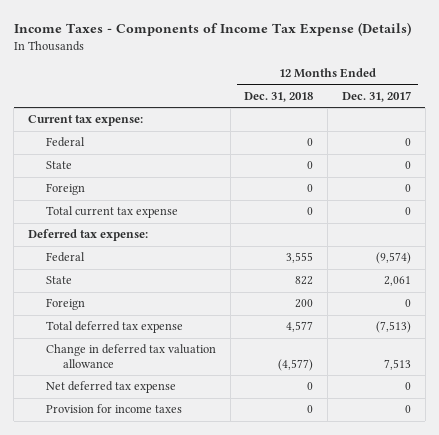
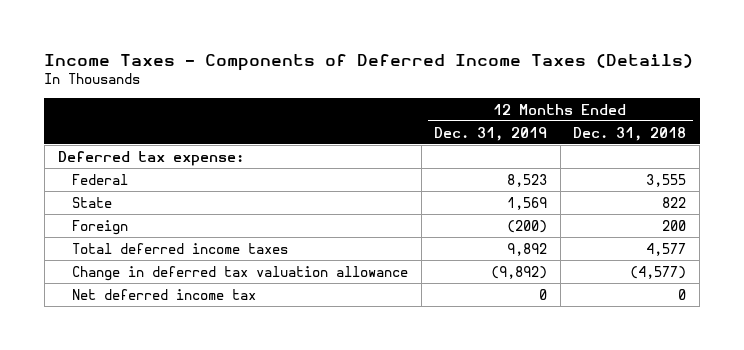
- Income Taxes - Components of Income Tax Expense (Details)
+ Income Taxes - Components of Deferred Income Taxes (Details)
- | 12 Months Ended Dec. 31, 2018 | 12 Months Ended Dec. 31, 2017
+ | 12 Months Ended Dec. 31, 2019 | 12 Months Ended Dec. 31, 2018
- Current tax expense:
- Federal | 0 | 0
- State | 0 | 0
- Foreign | 0 | 0
- Total current tax expense | 0 | 0
- Total deferred tax expense | 4,577 | (7,513)
+ Total deferred income taxes | 9,892 | 4,577
- Net deferred tax expense | 0 | 0
- Provision for income taxes | 0 | 0
+ Net deferred income tax | 0 | 0

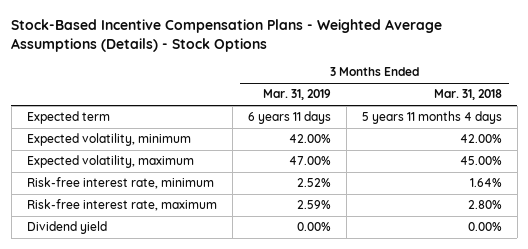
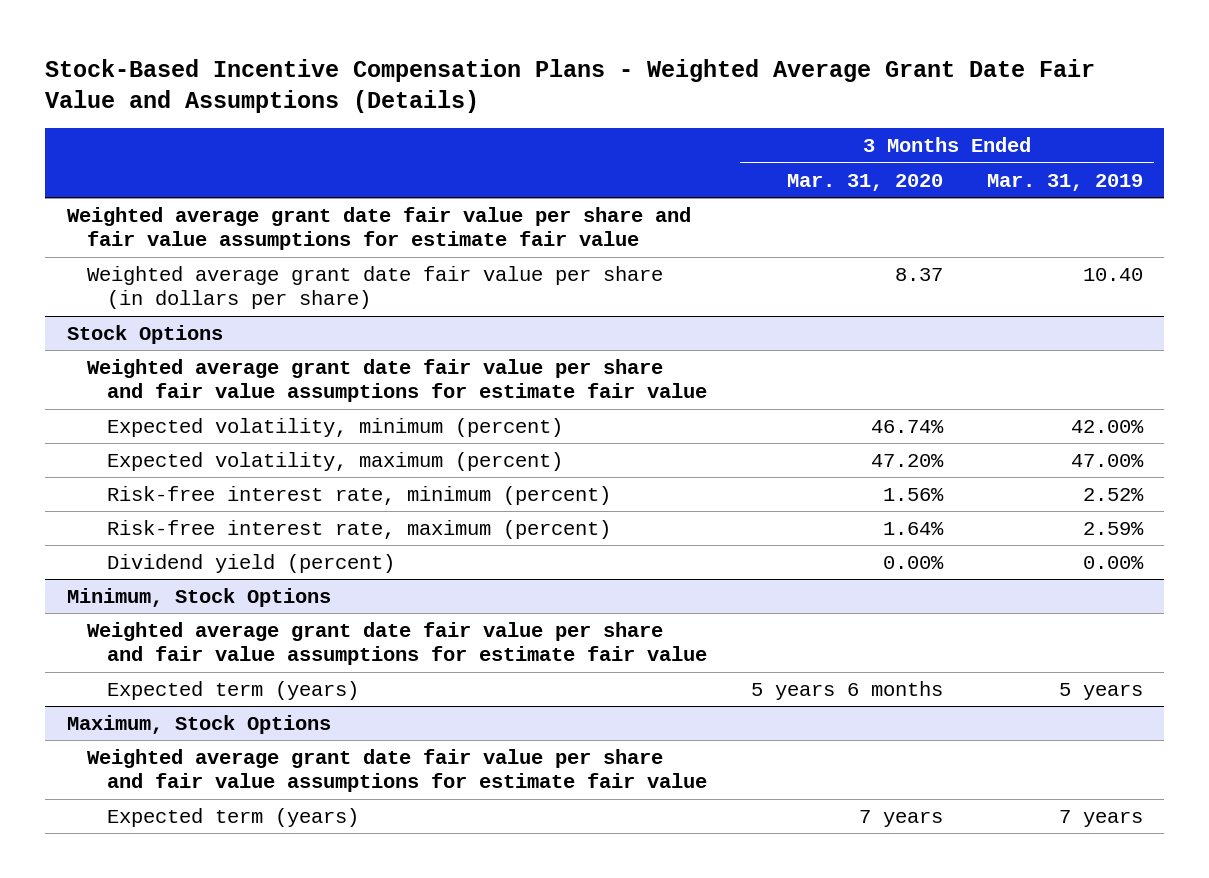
- Stock-Based Incentive Compensation Plans - Weighted Average Assumptions (Details) - Stock Options
+ Stock-Based Incentive Compensation Plans - Weighted Average Grant Date Fair Value and Assumptions (Details)
- | 3 Months Ended Mar. 31, 2019 | 3 Months Ended Mar. 31, 2018
+ | 3 Months Ended Mar. 31, 2020 | 3 Months Ended Mar. 31, 2019
- Expected term | 6 years 11 days | 5 years 11 months 4 days
- Expected volatility, minimum | 42.00% | 42.00%
- Expected volatility, maximum | 47.00% | 45.00%
- Risk-free interest rate, minimum | 2.52% | 1.64%
- Risk-free interest rate, maximum | 2.59% | 2.80%
- Dividend yield | 0.00% | 0.00%
+ Weighted average grant date fair value per share and fair value assumptions for estimate fair value
+ Weighted average grant date fair value per share (in dollars per share) | 8.37 | 10.40
+ Stock Options
+ Weighted average grant date fair value per share and fair value assumptions for estimate fair value
+ Expected volatility, minimum (percent) | 46.74% | 42.00%
+ Expected volatility, maximum (percent) | 47.20% | 47.00%
+ Risk-free interest rate, minimum (percent) | 1.56% | 2.52%
+ Risk-free interest rate, maximum (percent) | 1.64% | 2.59%
+ Dividend yield (percent) | 0.00% | 0.00%
+ Minimum, Stock Options
+ Weighted average grant date fair value per share and fair value assumptions for estimate fair value
+ Expected term (years) | 5 years 6 months | 5 years
+ Maximum, Stock Options
+ Weighted average grant date fair value per share and fair value assumptions for estimate fair value
+ Expected term (years) | 7 years | 7 years

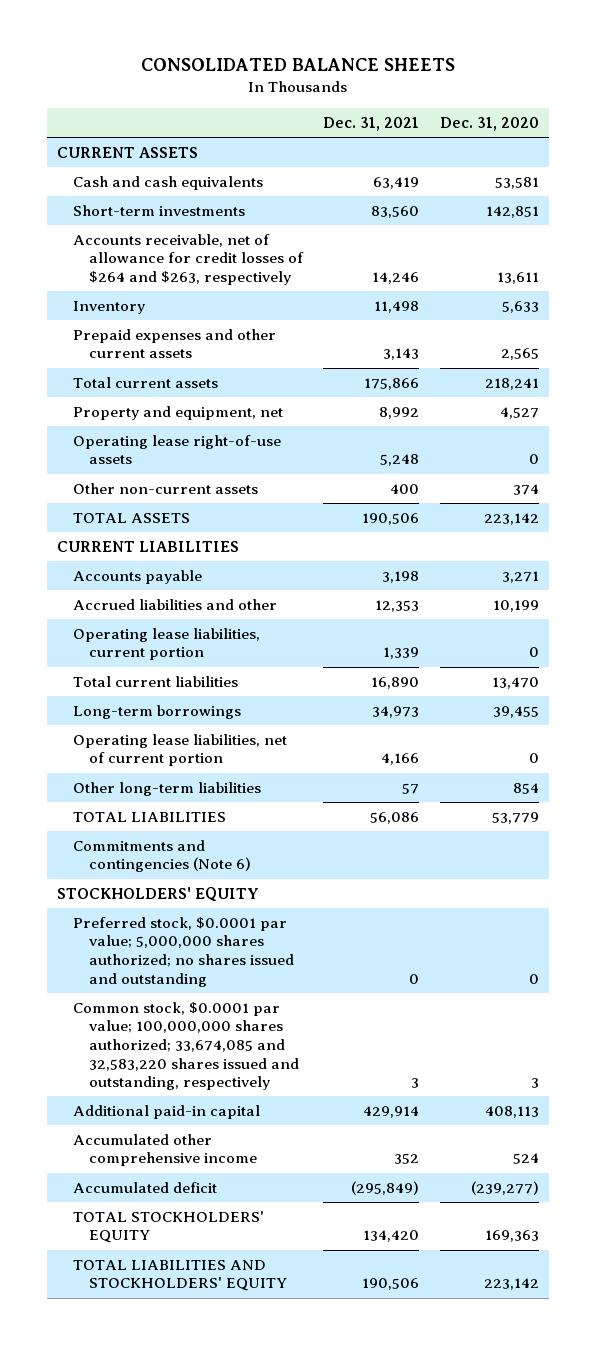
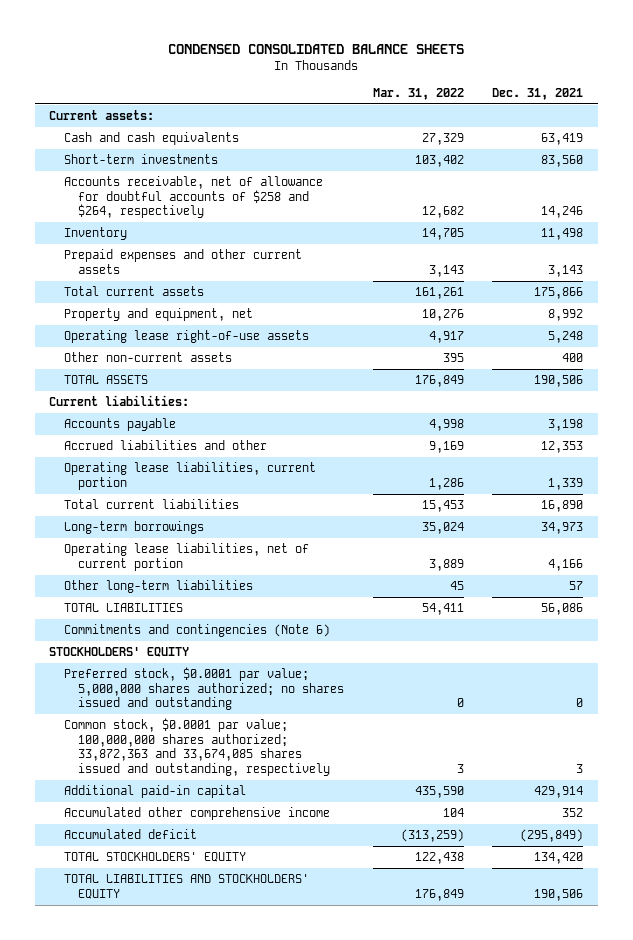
- CONSOLIDATED BALANCE SHEETS
+ CONDENSED CONSOLIDATED BALANCE SHEETS
- | Dec. 31, 2021 | Dec. 31, 2020
+ | Mar. 31, 2022 | Dec. 31, 2021
- CURRENT ASSETS
+ Current assets:
- Accounts receivable, net of allowance for credit losses of $264 and $263, respectively | 14,246 | 13,611
+ Accounts receivable, net of allowance for doubtful accounts of $258 and $264, respectively | 12,682 | 14,246
- CURRENT LIABILITIES
+ Current liabilities:
- Common stock, $0.0001 par value; 100,000,000 shares authorized; 33,674,085 and 32,583,220 shares issued and outstanding, respectively | 3 | 3
+ Common stock, $0.0001 par value; 100,000,000 shares authorized; 33,872,363 and 33,674,085 shares issued and outstanding, respectively | 3 | 3

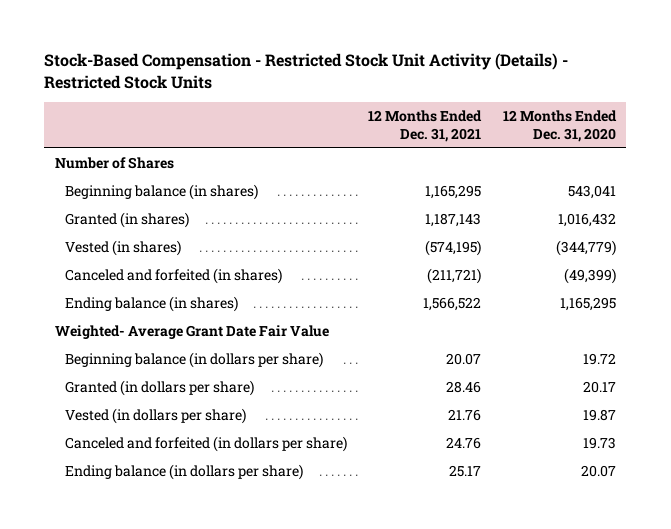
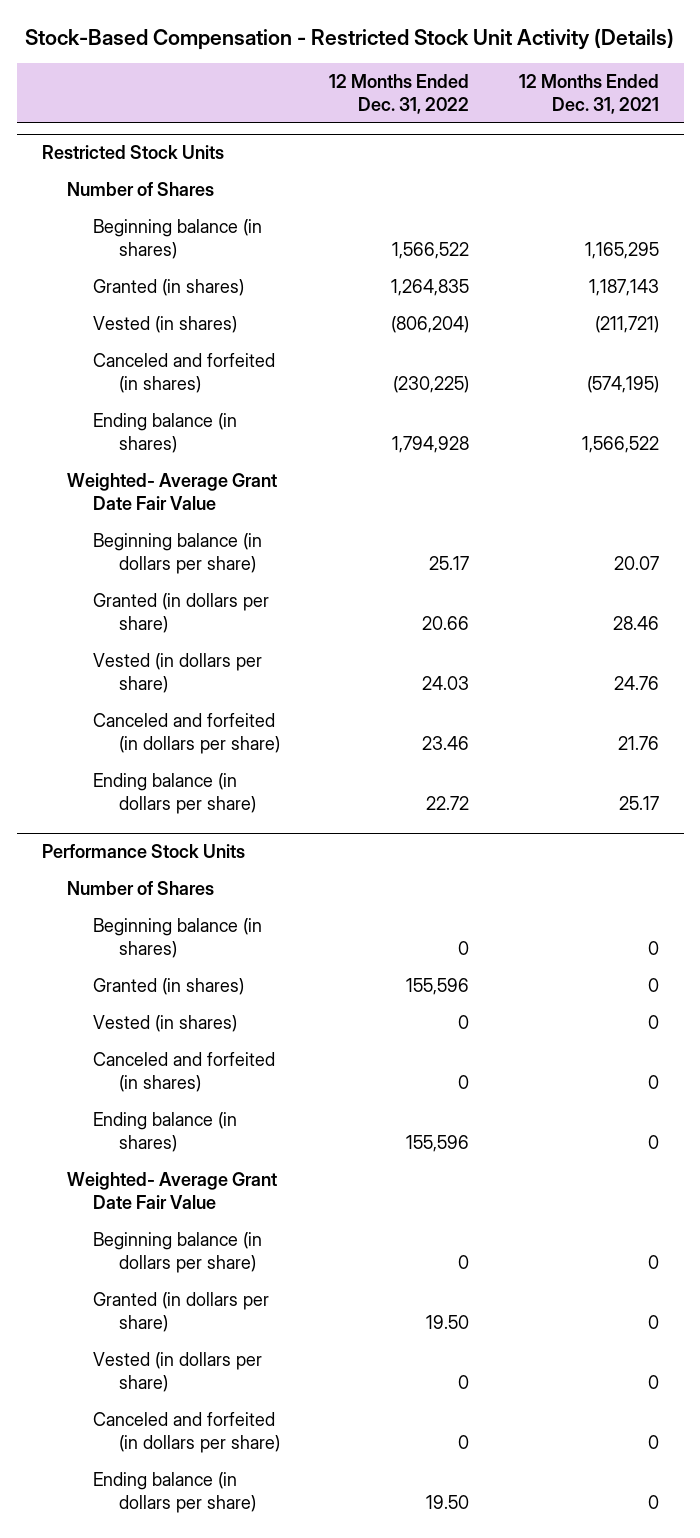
- Stock-Based Compensation - Restricted Stock Unit Activity (Details) - Restricted Stock Units
+ Stock-Based Compensation - Restricted Stock Unit Activity (Details)
- | 12 Months Ended Dec. 31, 2021 | 12 Months Ended Dec. 31, 2020
+ | 12 Months Ended Dec. 31, 2022 | 12 Months Ended Dec. 31, 2021
+ Restricted Stock Units
- Vested (in shares) | (574,195) | (344,779)
- Canceled and forfeited (in shares) | (211,721) | (49,399)
+ Vested (in shares) | (806,204) | (211,721)
+ Canceled and forfeited (in shares) | (230,225) | (574,195)
- Vested (in dollars per share) | 21.76 | 19.87
- Canceled and forfeited (in dollars per share) | 24.76 | 19.73
+ Vested (in dollars per share) | 24.03 | 24.76
+ Canceled and forfeited (in dollars per share) | 23.46 | 21.76
+ Performance Stock Units
+ Number of Shares
+ Beginning balance (in shares) | 0 | 0
+ Granted (in shares) | 155,596 | 0
+ Vested (in shares) | 0 | 0
+ Canceled and forfeited (in shares) | 0 | 0
+ Ending balance (in shares) | 155,596 | 0
+ Weighted- Average Grant Date Fair Value
+ Beginning balance (in dollars per share) | 0 | 0
+ Granted (in dollars per share) | 19.50 | 0
+ Vested (in dollars per share) | 0 | 0
+ Canceled and forfeited (in dollars per share) | 0 | 0
+ Ending balance (in dollars per share) | 19.50 | 0

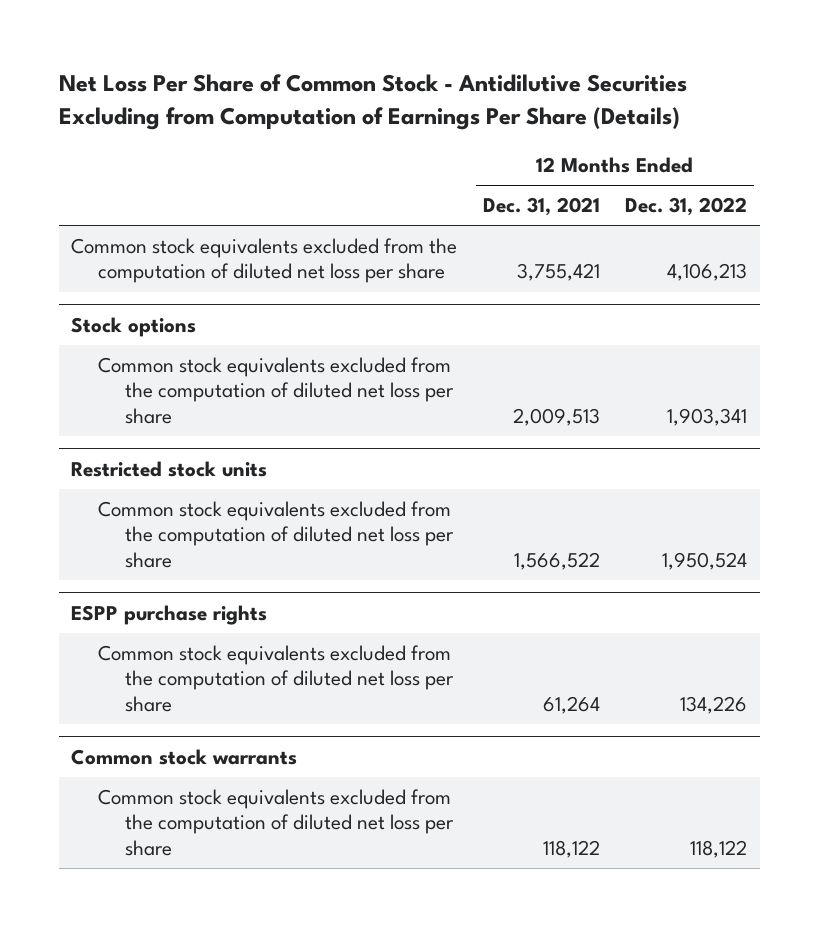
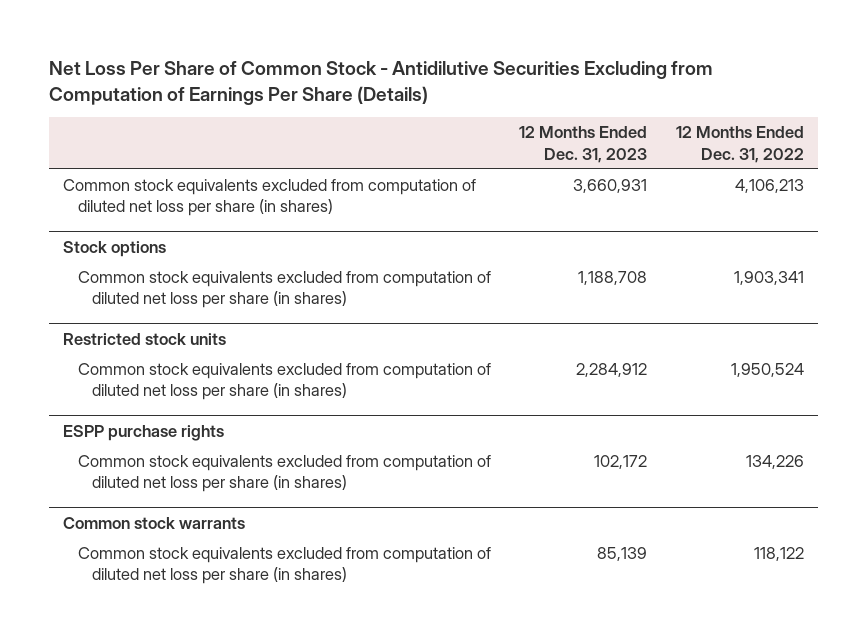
- | 12 Months Ended Dec. 31, 2021 | 12 Months Ended Dec. 31, 2022
+ | 12 Months Ended Dec. 31, 2023 | 12 Months Ended Dec. 31, 2022
- Common stock equivalents excluded from the computation of diluted net loss per share | 3,755,421 | 4,106,213
+ Common stock equivalents excluded from computation of diluted net loss per share (in shares) | 3,660,931 | 4,106,213
@ Stock options
- Common stock equivalents excluded from the computation of diluted net loss per share | 2,009,513 | 1,903,341
+ Common stock equivalents excluded from computation of diluted net loss per share (in shares) | 1,188,708 | 1,903,341
@ Restricted stock units
- Common stock equivalents excluded from the computation of diluted net loss per share | 1,566,522 | 1,950,524
+ Common stock equivalents excluded from computation of diluted net loss per share (in shares) | 2,284,912 | 1,950,524
@ ESPP purchase rights
- Common stock equivalents excluded from the computation of diluted net loss per share | 61,264 | 134,226
+ Common stock equivalents excluded from computation of diluted net loss per share (in shares) | 102,172 | 134,226
@ Common stock warrants
- Common stock equivalents excluded from the computation of diluted net loss per share | 118,122 | 118,122
+ Common stock equivalents excluded from computation of diluted net loss per share (in shares) | 85,139 | 118,122

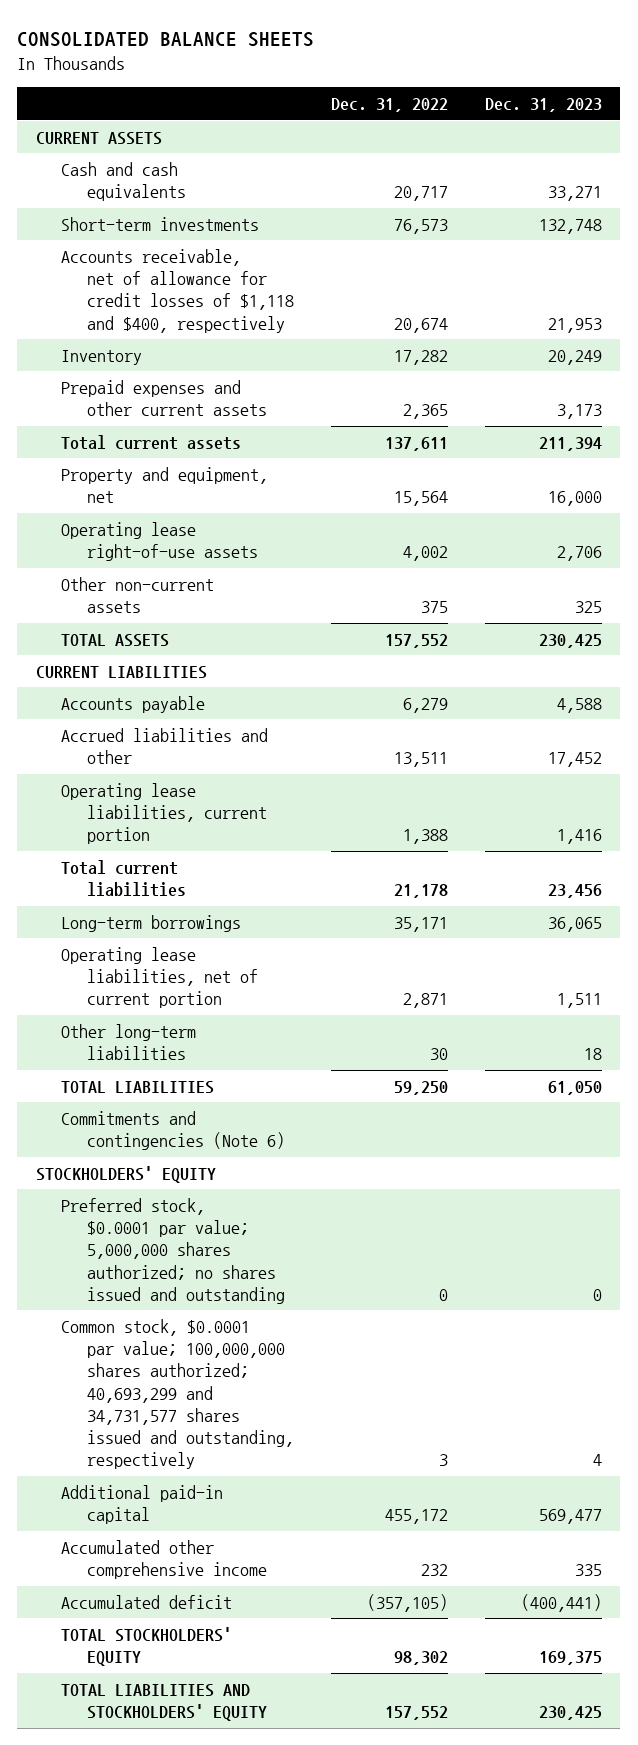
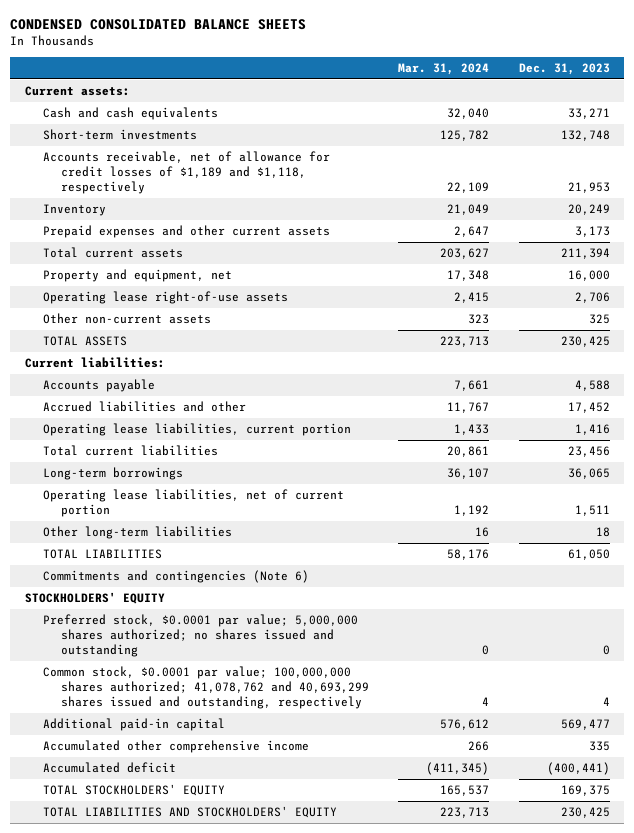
- CONSOLIDATED BALANCE SHEETS
+ CONDENSED CONSOLIDATED BALANCE SHEETS
- | Dec. 31, 2022 | Dec. 31, 2023
+ | Mar. 31, 2024 | Dec. 31, 2023
- CURRENT ASSETS
+ Current assets:
- Accounts receivable, net of allowance for credit losses of $1,118 and $400, respectively | 20,674 | 21,953
+ Accounts receivable, net of allowance for credit losses of $1,189 and $1,118, respectively | 22,109 | 21,953
- CURRENT LIABILITIES
+ Current liabilities:
- Common stock, $0.0001 par value; 100,000,000 shares authorized; 40,693,299 and 34,731,577 shares issued and outstanding, respectively | 3 | 4
+ Common stock, $0.0001 par value; 100,000,000 shares authorized; 41,078,762 and 40,693,299 shares issued and outstanding, respectively | 4 | 4

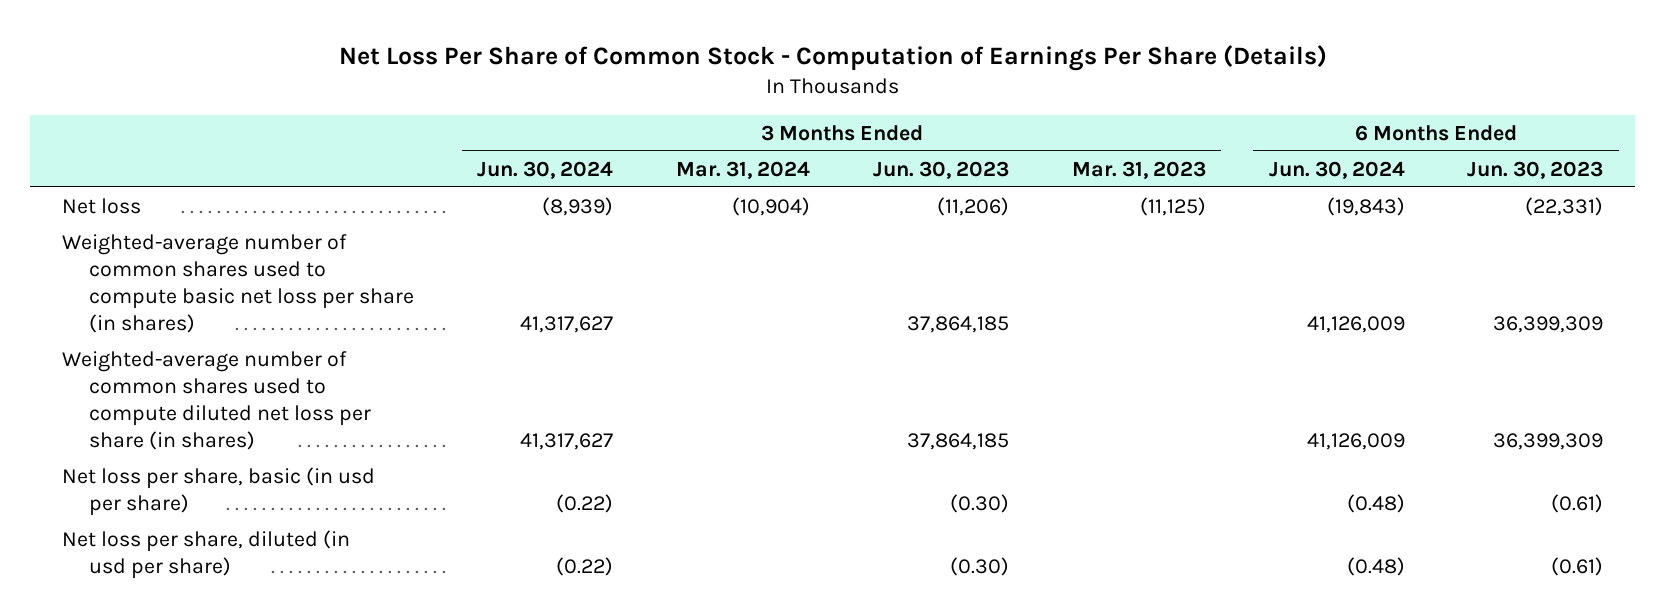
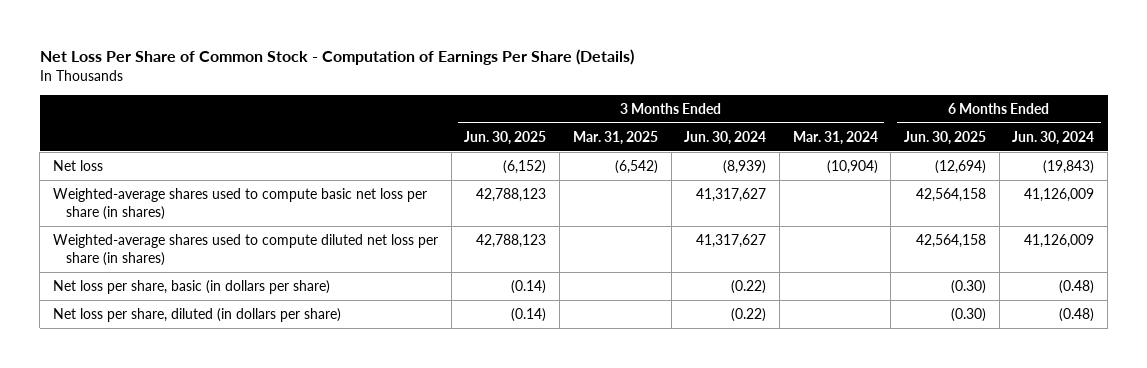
- | 3 Months Ended Jun. 30, 2024 | 3 Months Ended Mar. 31, 2024 | 3 Months Ended Jun. 30, 2023 | 3 Months Ended Mar. 31, 2023 | 6 Months Ended Jun. 30, 2024 | 6 Months Ended Jun. 30, 2023
+ | 3 Months Ended Jun. 30, 2025 | 3 Months Ended Mar. 31, 2025 | 3 Months Ended Jun. 30, 2024 | 3 Months Ended Mar. 31, 2024 | 6 Months Ended Jun. 30, 2025 | 6 Months Ended Jun. 30, 2024
- Weighted-average number of common shares used to compute basic net loss per share (in shares) | 41,317,627 | | 37,864,185 | | 41,126,009 | 36,399,309
- Weighted-average number of common shares used to compute diluted net loss per share (in shares) | 41,317,627 | | 37,864,185 | | 41,126,009 | 36,399,309
- Net loss per share, basic (in usd per share) | (0.22) | | (0.30) | | (0.48) | (0.61)
- Net loss per share, diluted (in usd per share) | (0.22) | | (0.30) | | (0.48) | (0.61)
+ Weighted-average shares used to compute basic net loss per share (in shares) | 42,788,123 | | 41,317,627 | | 42,564,158 | 41,126,009
+ Weighted-average shares used to compute diluted net loss per share (in shares) | 42,788,123 | | 41,317,627 | | 42,564,158 | 41,126,009
+ Net loss per share, basic (in dollars per share) | (0.14) | | (0.22) | | (0.30) | (0.48)
+ Net loss per share, diluted (in dollars per share) | (0.14) | | (0.22) | | (0.30) | (0.48)

